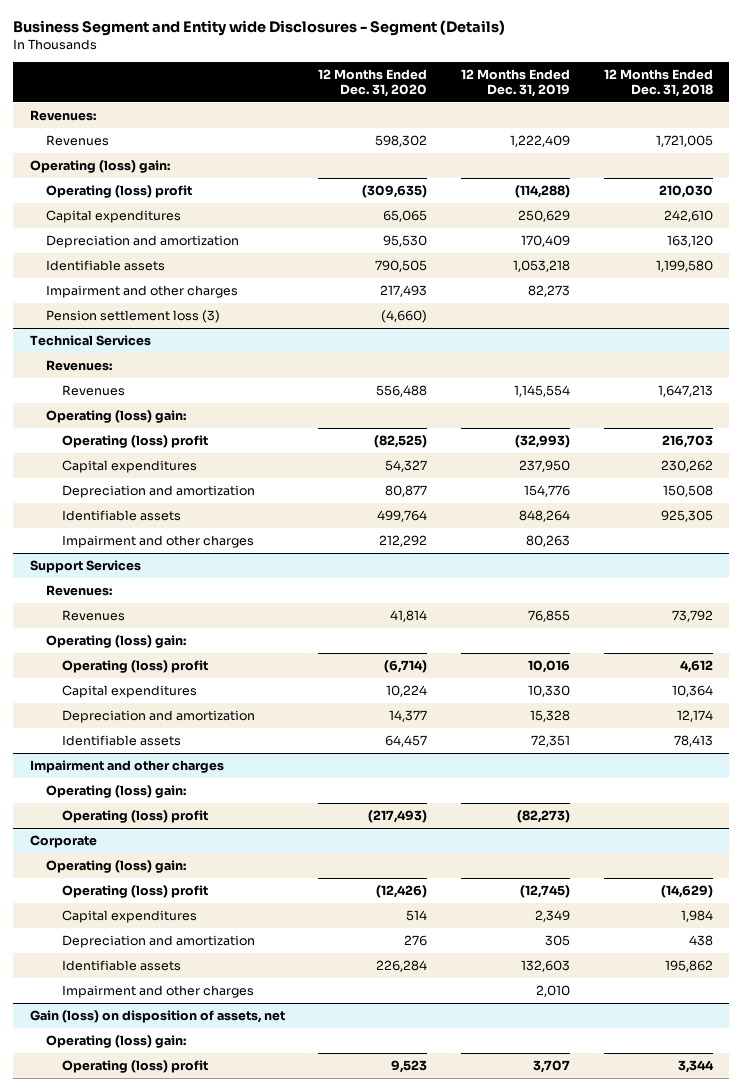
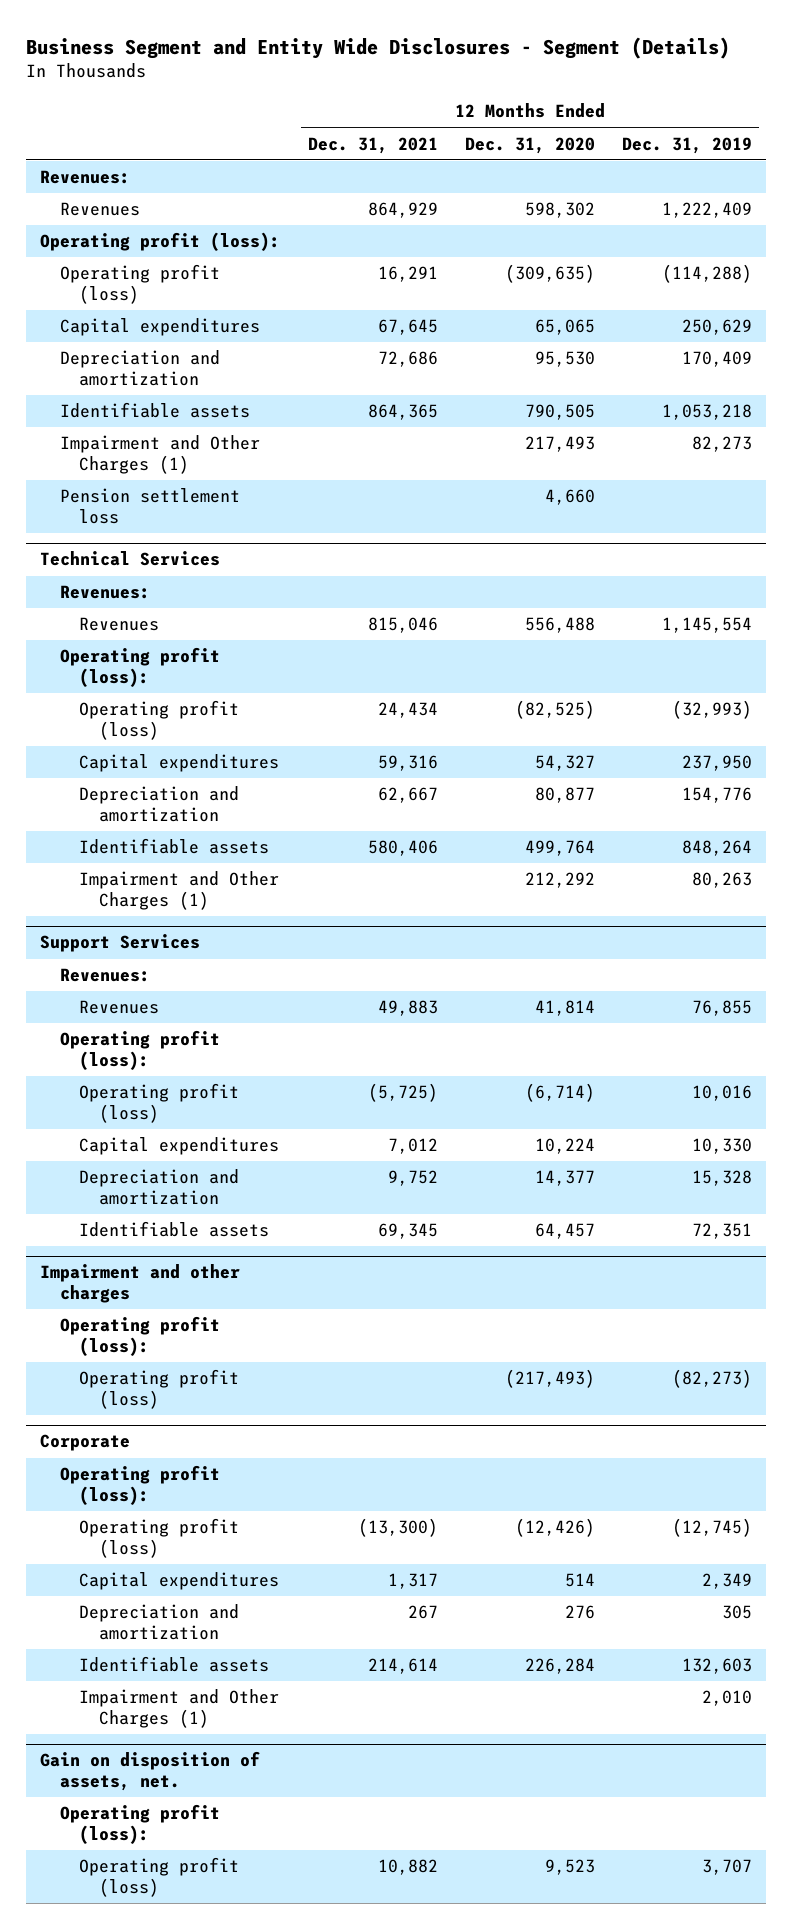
- Business Segment and Entity wide Disclosures - Segment (Details)
+ Business Segment and Entity Wide Disclosures - Segment (Details)
- | 12 Months Ended Dec. 31, 2020 | 12 Months Ended Dec. 31, 2019 | 12 Months Ended Dec. 31, 2018
+ | 12 Months Ended Dec. 31, 2021 | 12 Months Ended Dec. 31, 2020 | 12 Months Ended Dec. 31, 2019
- Operating (loss) gain:
- Operating (loss) profit | (309,635) | (114,288) | 210,030
+ Operating profit (loss):
+ Operating profit (loss) | 16,291 | (309,635) | (114,288)
- Impairment and other charges | 217,493 | 82,273 |
- Pension settlement loss (3) | (4,660) | |
+ Impairment and Other Charges (1) | | 217,493 | 82,273
+ Pension settlement loss | | 4,660 |
@ Technical Services
- Operating (loss) gain:
- Operating (loss) profit | (82,525) | (32,993) | 216,703
+ Operating profit (loss):
+ Operating profit (loss) | 24,434 | (82,525) | (32,993)
- Impairment and other charges | 212,292 | 80,263 |
+ Impairment and Other Charges (1) | | 212,292 | 80,263
@ Support Services
- Operating (loss) gain:
- Operating (loss) profit | (6,714) | 10,016 | 4,612
+ Operating profit (loss):
+ Operating profit (loss) | (5,725) | (6,714) | 10,016
@ Impairment and other charges
- Operating (loss) gain:
- Operating (loss) profit | (217,493) | (82,273) |
+ Operating profit (loss):
+ Operating profit (loss) | | (217,493) | (82,273)
@ Corporate
- Operating (loss) gain:
- Operating (loss) profit | (12,426) | (12,745) | (14,629)
+ Operating profit (loss):
+ Operating profit (loss) | (13,300) | (12,426) | (12,745)
- Impairment and other charges | | 2,010 |
- Gain (loss) on disposition of assets, net
- Operating (loss) gain:
- Operating (loss) profit | 9,523 | 3,707 | 3,344
@ Corporate
+ Impairment and Other Charges (1) | | | 2,010
+ Gain on disposition of assets, net.
+ Operating profit (loss):
+ Operating profit (loss) | 10,882 | 9,523 | 3,707

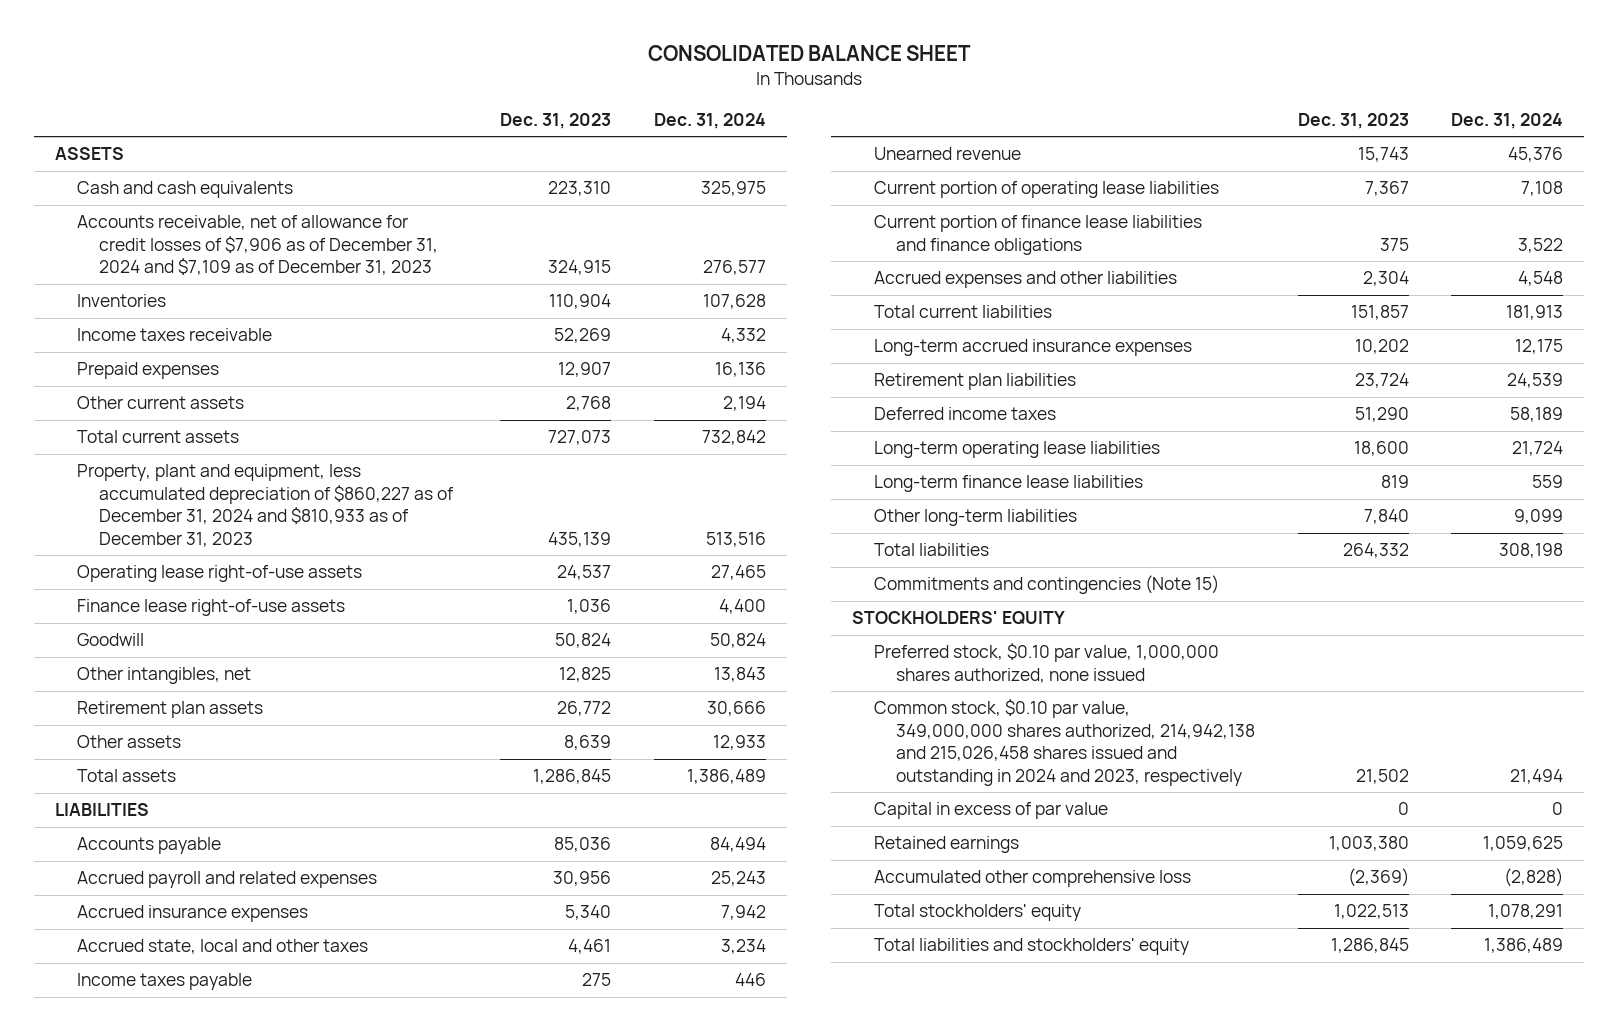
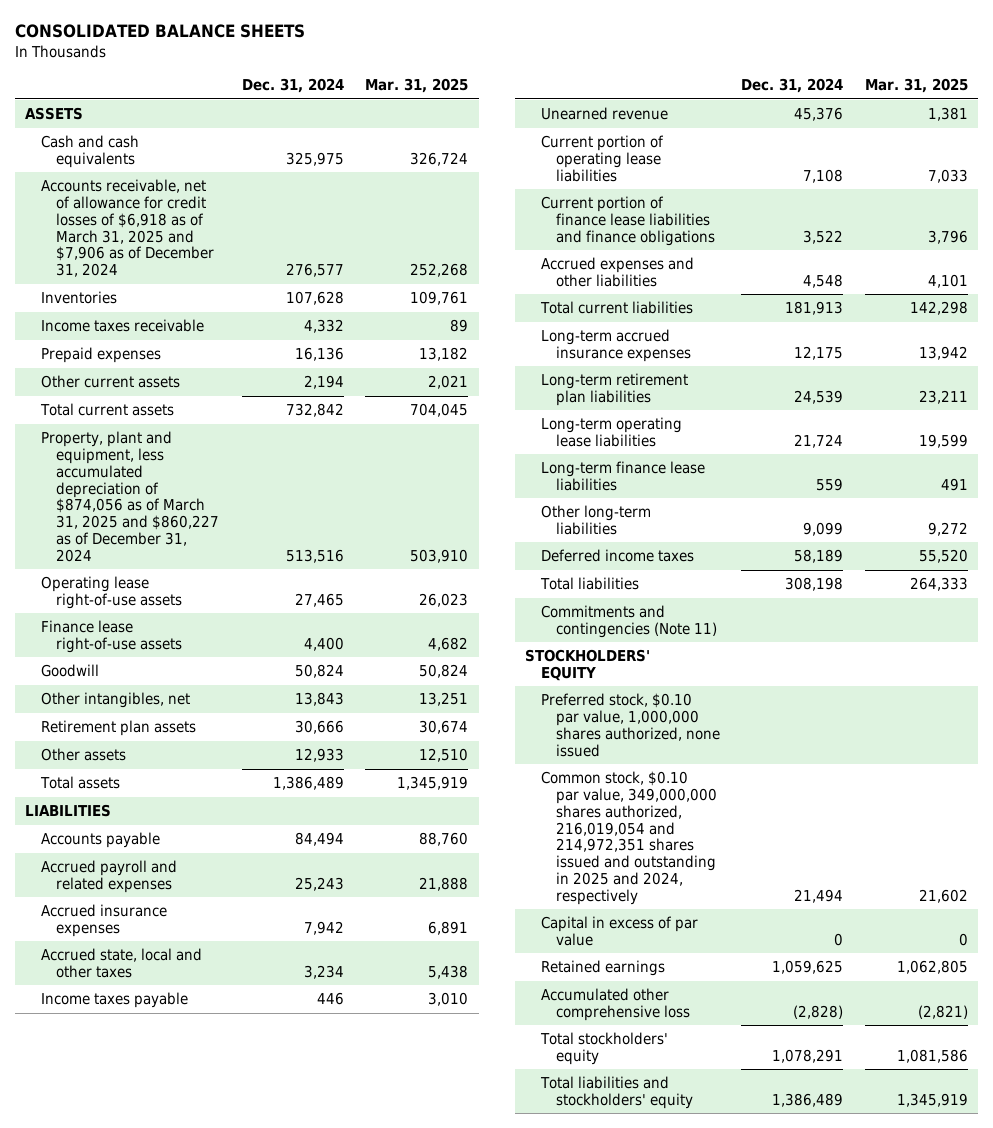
- CONSOLIDATED BALANCE SHEET
+ CONSOLIDATED BALANCE SHEETS
- | Dec. 31, 2023 | Dec. 31, 2024
+ | Dec. 31, 2024 | Mar. 31, 2025
- Accounts receivable, net of allowance for credit losses of $7,906 as of December 31, 2024 and $7,109 as of December 31, 2023 | 324,915 | 276,577
+ Accounts receivable, net of allowance for credit losses of $6,918 as of March 31, 2025 and $7,906 as of December 31, 2024 | 276,577 | 252,268
- Property, plant and equipment, less accumulated depreciation of $860,227 as of December 31, 2024 and $810,933 as of December 31, 2023 | 435,139 | 513,516
+ Property, plant and equipment, less accumulated depreciation of $874,056 as of March 31, 2025 and $860,227 as of December 31, 2024 | 513,516 | 503,910
- Retirement plan liabilities | 23,724 | 24,539
+ Long-term retirement plan liabilities | 24,539 | 23,211
moved down: Deferred income taxes | 58,189 | 55,520
- Commitments and contingencies (Note 15)
+ Commitments and contingencies (Note 11)
- Common stock, $0.10 par value, 349,000,000 shares authorized, 214,942,138 and 215,026,458 shares issued and outstanding in 2024 and 2023, respectively | 21,502 | 21,494
+ Common stock, $0.10 par value, 349,000,000 shares authorized, 216,019,054 and 214,972,351 shares issued and outstanding in 2025 and 2024, respectively | 21,494 | 21,602

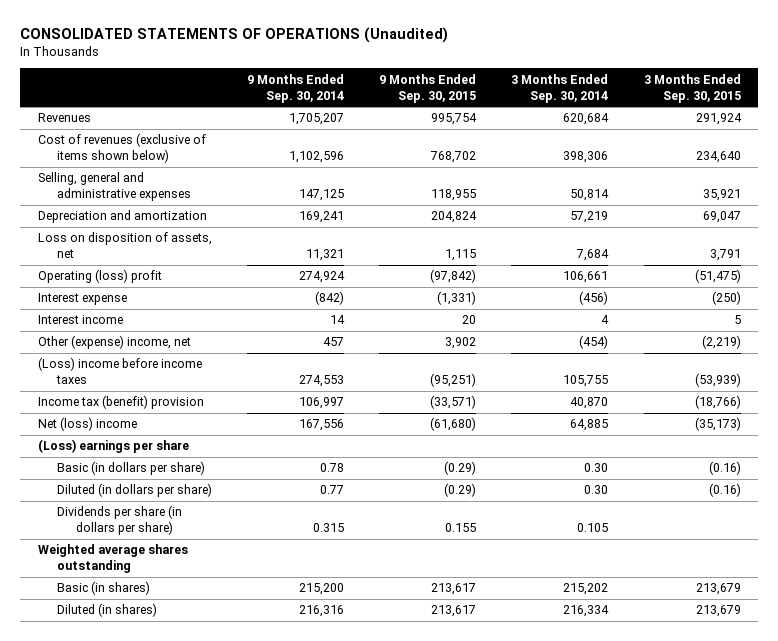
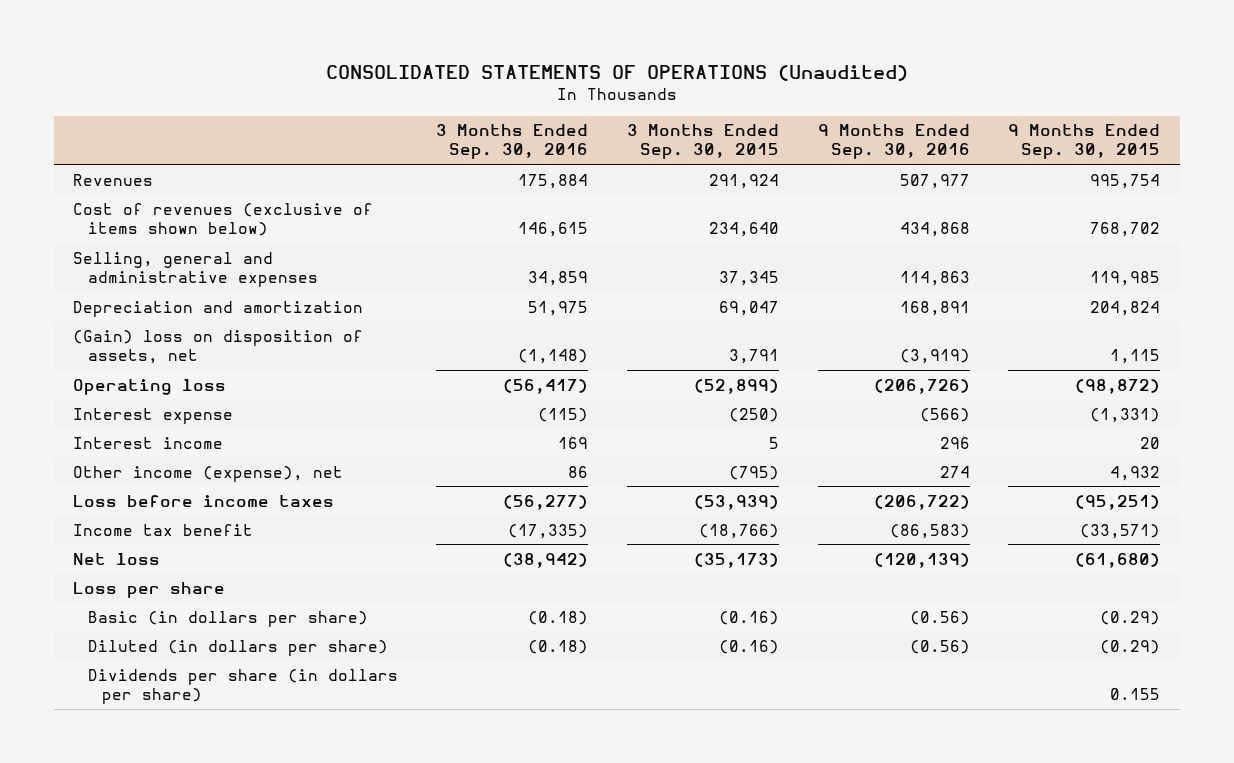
- | 9 Months Ended Sep. 30, 2014 | 9 Months Ended Sep. 30, 2015 | 3 Months Ended Sep. 30, 2014 | 3 Months Ended Sep. 30, 2015
+ | 3 Months Ended Sep. 30, 2016 | 3 Months Ended Sep. 30, 2015 | 9 Months Ended Sep. 30, 2016 | 9 Months Ended Sep. 30, 2015
- Selling, general and administrative expenses | 147,125 | 118,955 | 50,814 | 35,921
+ Selling, general and administrative expenses | 34,859 | 37,345 | 114,863 | 119,985
- Loss on disposition of assets, net | 11,321 | 1,115 | 7,684 | 3,791
- Operating (loss) profit | 274,924 | (97,842) | 106,661 | (51,475)
+ (Gain) loss on disposition of assets, net | (1,148) | 3,791 | (3,919) | 1,115
+ Operating loss | (56,417) | (52,899) | (206,726) | (98,872)
- Other (expense) income, net | 457 | 3,902 | (454) | (2,219)
- (Loss) income before income taxes | 274,553 | (95,251) | 105,755 | (53,939)
- Income tax (benefit) provision | 106,997 | (33,571) | 40,870 | (18,766)
- Net (loss) income | 167,556 | (61,680) | 64,885 | (35,173)
- (Loss) earnings per share
+ Other income (expense), net | 86 | (795) | 274 | 4,932
+ Loss before income taxes | (56,277) | (53,939) | (206,722) | (95,251)
+ Income tax benefit | (17,335) | (18,766) | (86,583) | (33,571)
+ Net loss | (38,942) | (35,173) | (120,139) | (61,680)
+ Loss per share
- Weighted average shares outstanding
- Basic (in shares) | 215,200 | 213,617 | 215,202 | 213,679
- Diluted (in shares) | 216,316 | 213,617 | 216,334 | 213,679

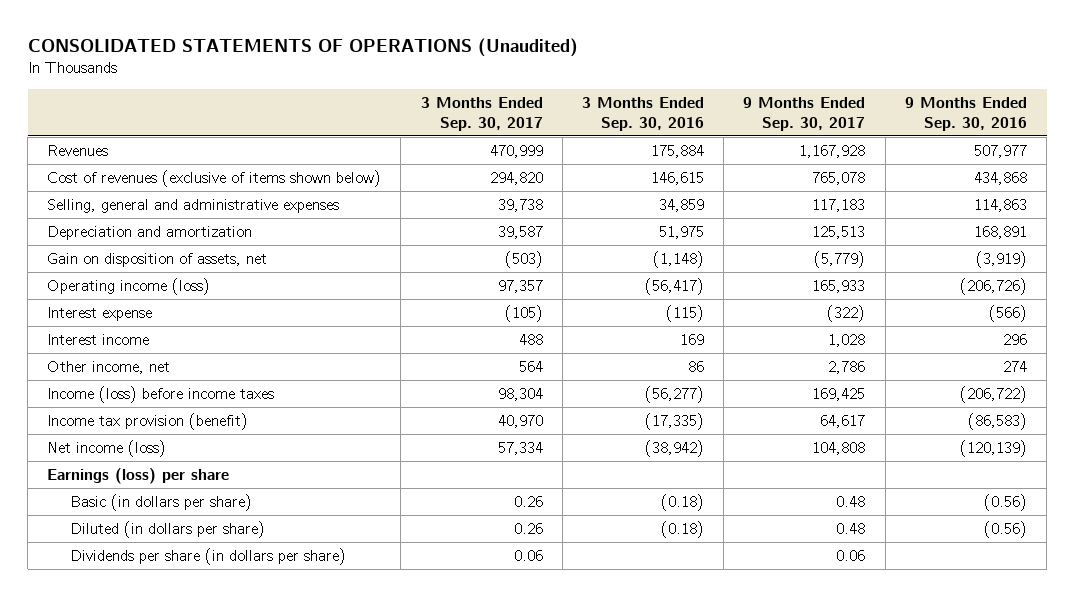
- | 3 Months Ended Sep. 30, 2016 | 3 Months Ended Sep. 30, 2015 | 9 Months Ended Sep. 30, 2016 | 9 Months Ended Sep. 30, 2015
+ | 3 Months Ended Sep. 30, 2017 | 3 Months Ended Sep. 30, 2016 | 9 Months Ended Sep. 30, 2017 | 9 Months Ended Sep. 30, 2016
- (Gain) loss on disposition of assets, net | (1,148) | 3,791 | (3,919) | 1,115
- Operating loss | (56,417) | (52,899) | (206,726) | (98,872)
+ Gain on disposition of assets, net | (503) | (1,148) | (5,779) | (3,919)
+ Operating income (loss) | 97,357 | (56,417) | 165,933 | (206,726)
- Other income (expense), net | 86 | (795) | 274 | 4,932
- Loss before income taxes | (56,277) | (53,939) | (206,722) | (95,251)
- Income tax benefit | (17,335) | (18,766) | (86,583) | (33,571)
- Net loss | (38,942) | (35,173) | (120,139) | (61,680)
- Loss per share
+ Other income, net | 564 | 86 | 2,786 | 274
+ Income (loss) before income taxes | 98,304 | (56,277) | 169,425 | (206,722)
+ Income tax provision (benefit) | 40,970 | (17,335) | 64,617 | (86,583)
+ Net income (loss) | 57,334 | (38,942) | 104,808 | (120,139)
+ Earnings (loss) per share

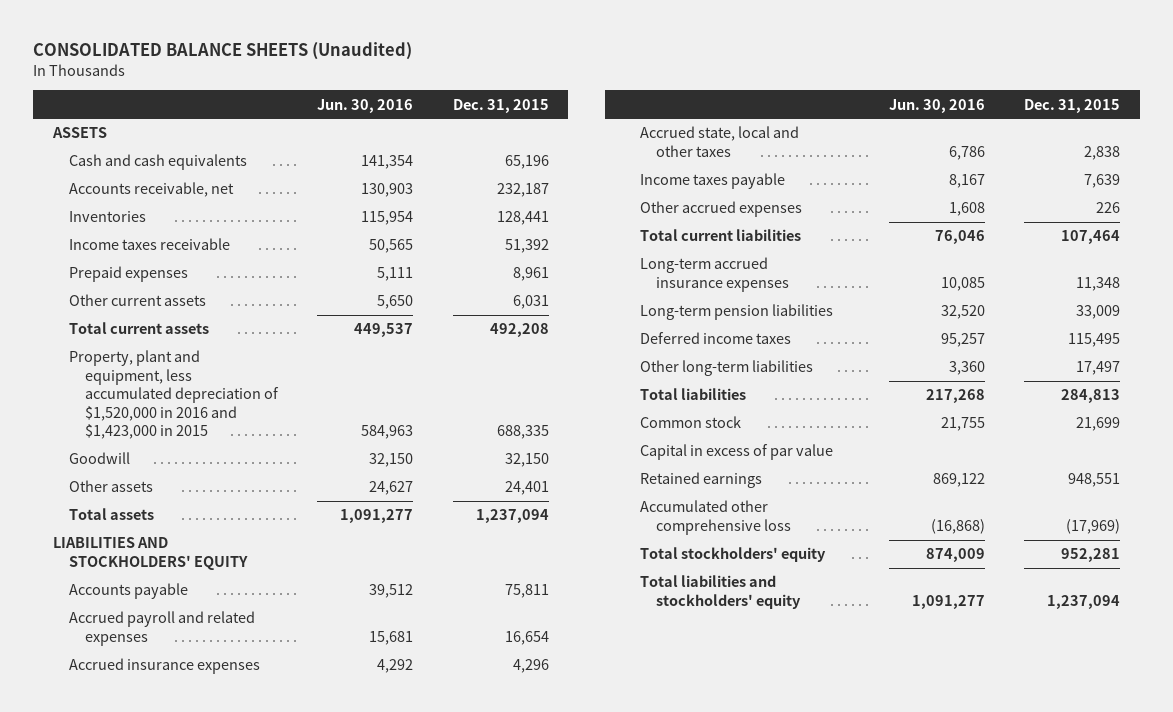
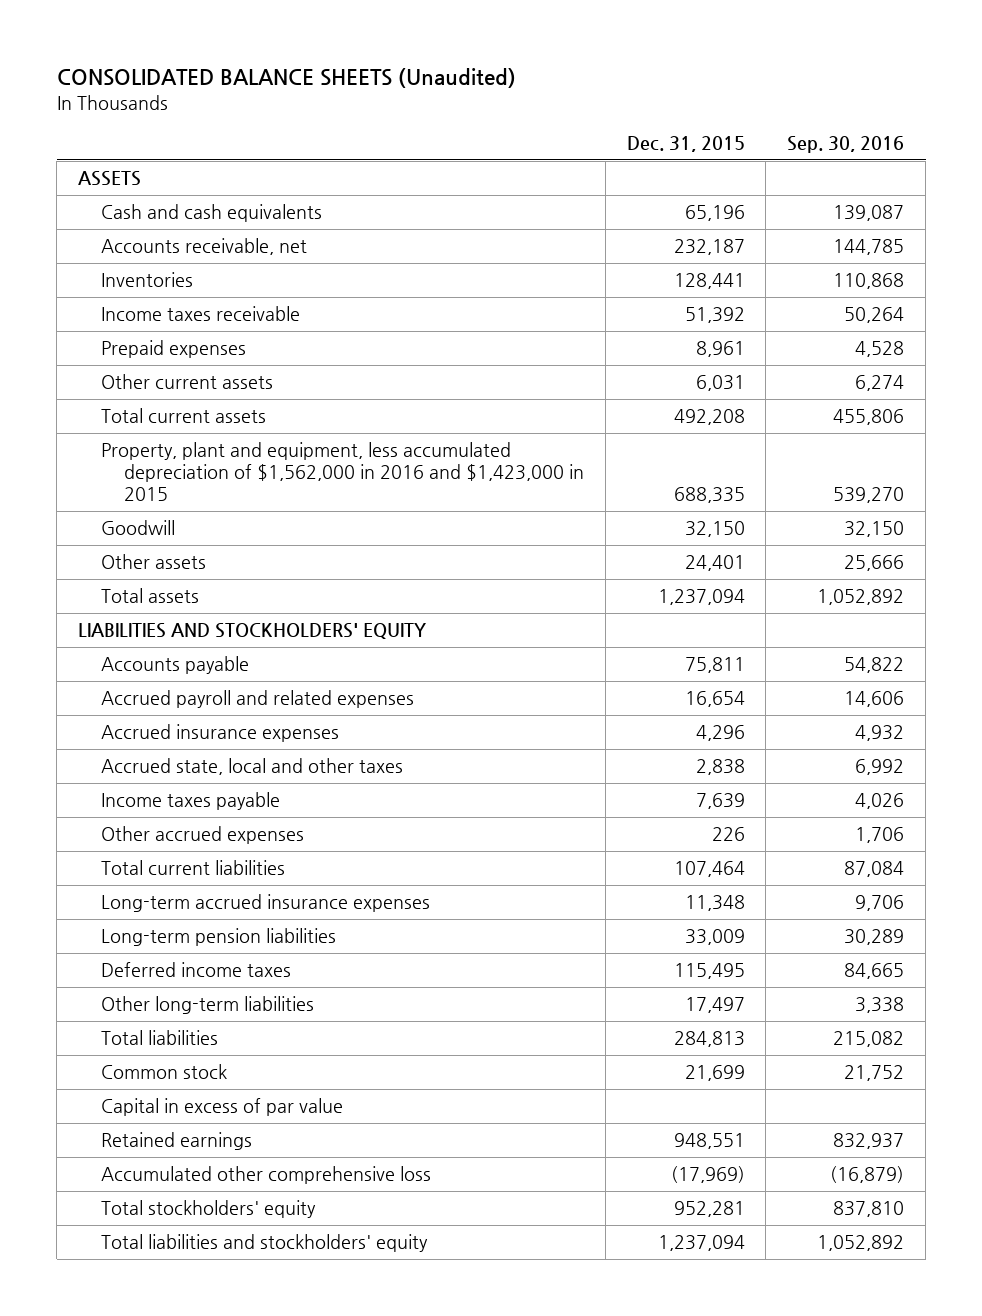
- | Jun. 30, 2016 | Dec. 31, 2015
+ | Dec. 31, 2015 | Sep. 30, 2016
- Property, plant and equipment, less accumulated depreciation of $1,520,000 in 2016 and $1,423,000 in 2015 | 584,963 | 688,335
+ Property, plant and equipment, less accumulated depreciation of $1,562,000 in 2016 and $1,423,000 in 2015 | 688,335 | 539,270

